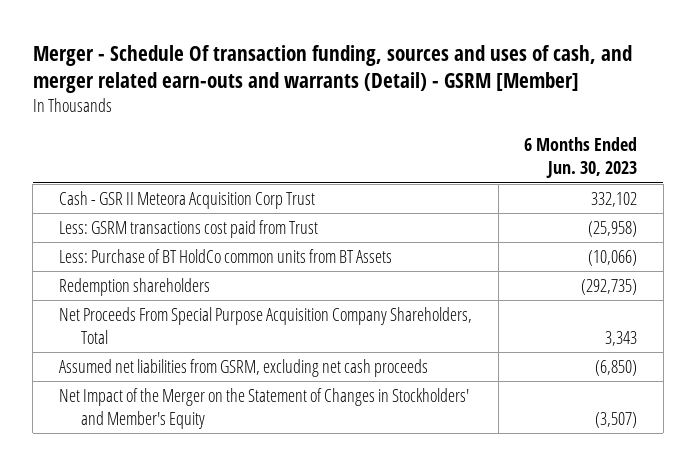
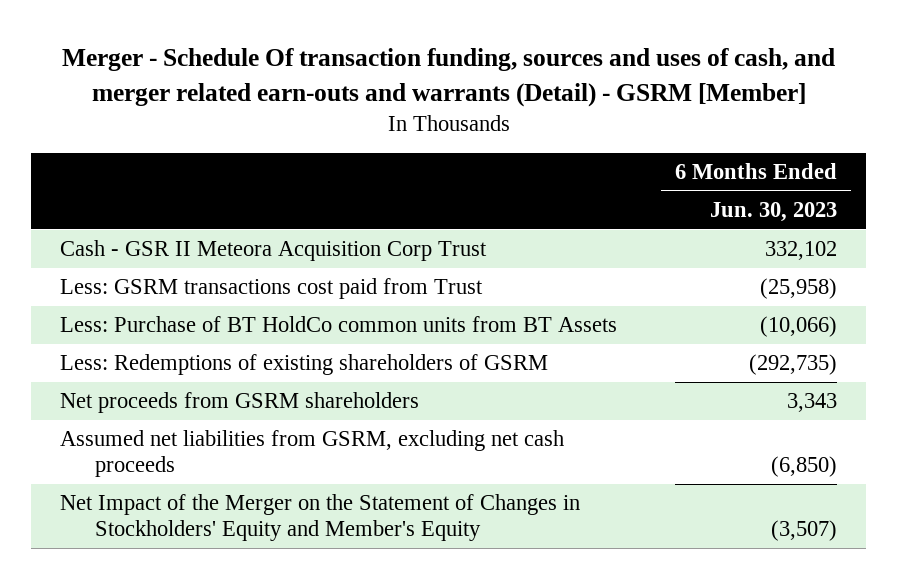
- Redemption shareholders | (292,735)
- Net Proceeds From Special Purpose Acquisition Company Shareholders, Total | 3,343
+ Less: Redemptions of existing shareholders of GSRM | (292,735)
+ Net proceeds from GSRM shareholders | 3,343
- Net Impact of the Merger on the Statement of Changes in Stockholders' and Member's Equity | (3,507)
+ Net Impact of the Merger on the Statement of Changes in Stockholders' Equity and Member's Equity | (3,507)

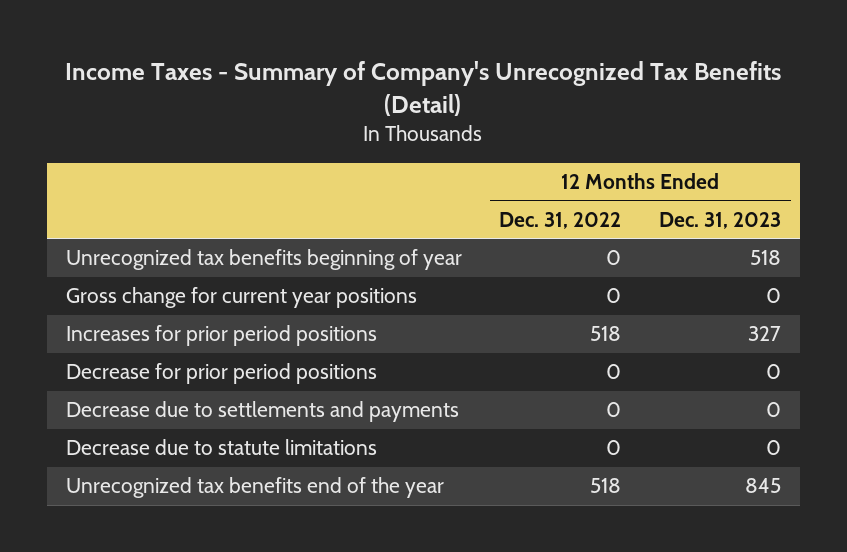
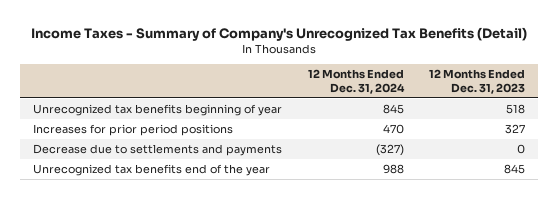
- | 12 Months Ended Dec. 31, 2022 | 12 Months Ended Dec. 31, 2023
+ | 12 Months Ended Dec. 31, 2024 | 12 Months Ended Dec. 31, 2023
- Gross change for current year positions | 0 | 0
- Decrease for prior period positions | 0 | 0
- Decrease due to statute limitations | 0 | 0

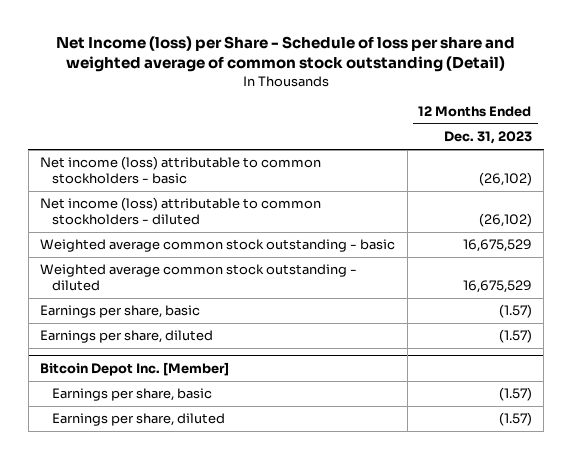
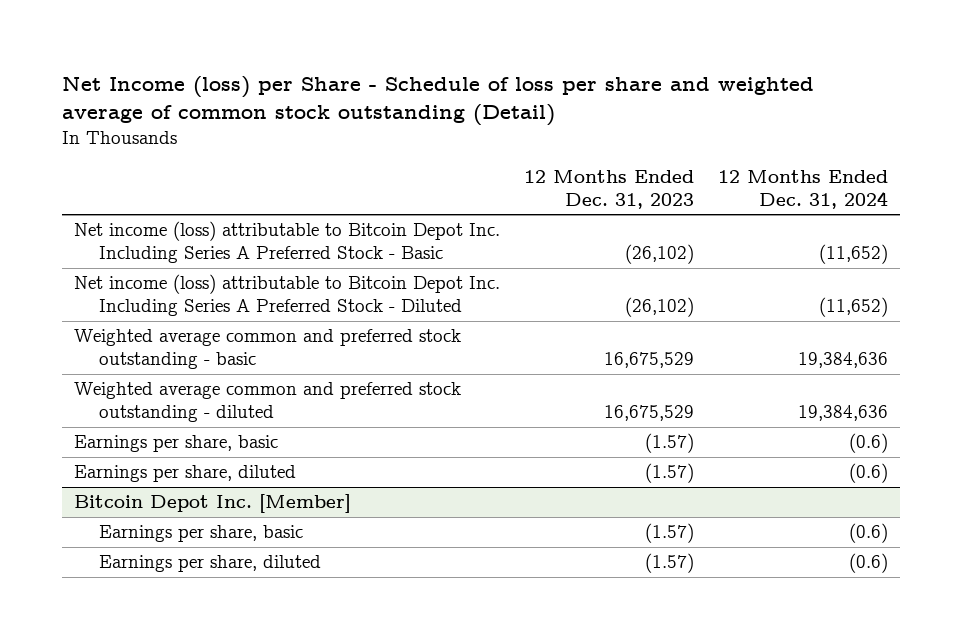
- | 12 Months Ended Dec. 31, 2023
+ | 12 Months Ended Dec. 31, 2023 | 12 Months Ended Dec. 31, 2024
- Net income (loss) attributable to common stockholders - basic | (26,102)
- Net income (loss) attributable to common stockholders - diluted | (26,102)
- Weighted average common stock outstanding - basic | 16,675,529
- Weighted average common stock outstanding - diluted | 16,675,529
+ Net income (loss) attributable to Bitcoin Depot Inc. Including Series A Preferred Stock - Basic | (26,102) | (11,652)
+ Net income (loss) attributable to Bitcoin Depot Inc. Including Series A Preferred Stock - Diluted | (26,102) | (11,652)
+ Weighted average common and preferred stock outstanding - basic | 16,675,529 | 19,384,636
+ Weighted average common and preferred stock outstanding - diluted | 16,675,529 | 19,384,636

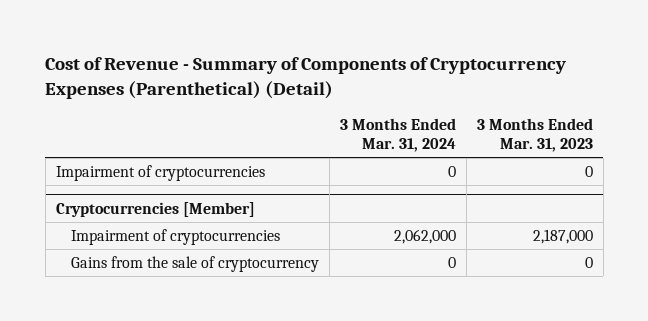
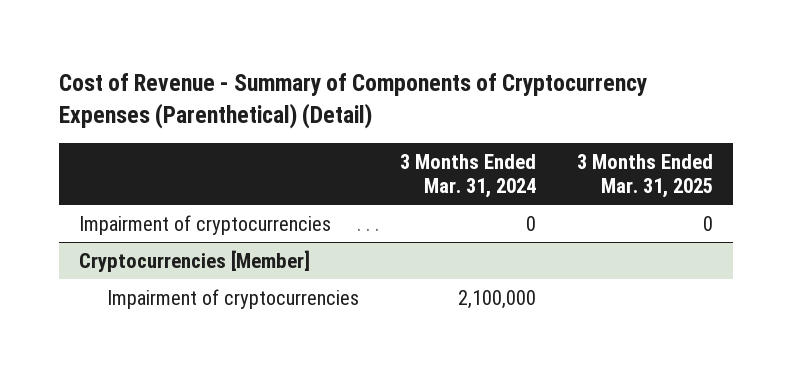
- | 3 Months Ended Mar. 31, 2024 | 3 Months Ended Mar. 31, 2023
+ | 3 Months Ended Mar. 31, 2024 | 3 Months Ended Mar. 31, 2025
@ Cryptocurrencies [Member]
- Impairment of cryptocurrencies | 2,062,000 | 2,187,000
- Gains from the sale of cryptocurrency | 0 | 0
+ Impairment of cryptocurrencies | 2,100,000 |

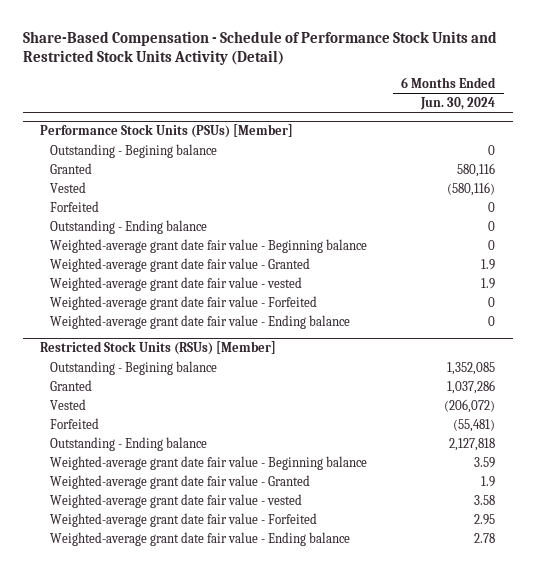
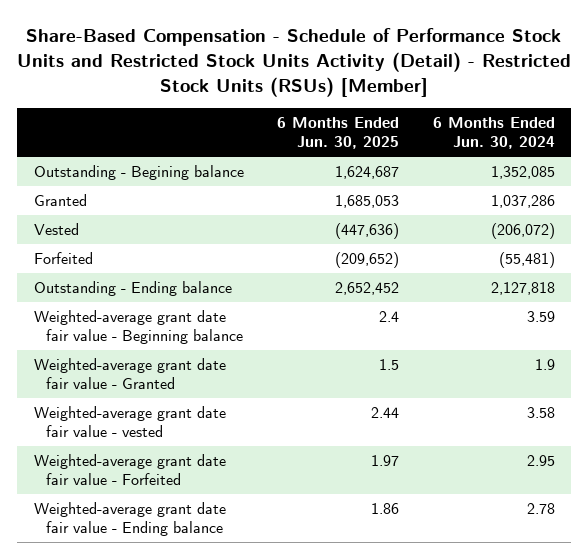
- Share-Based Compensation - Schedule of Performance Stock Units and Restricted Stock Units Activity (Detail)
+ Share-Based Compensation - Schedule of Performance Stock Units and Restricted Stock Units Activity (Detail) - Restricted Stock Units (RSUs) [Member]
- | 6 Months Ended Jun. 30, 2024
+ | 6 Months Ended Jun. 30, 2025 | 6 Months Ended Jun. 30, 2024
- Performance Stock Units (PSUs) [Member]
- Outstanding - Begining balance | 0
- Granted | 580,116
- Vested | (580,116)
- Forfeited | 0
- Outstanding - Ending balance | 0
- Weighted-average grant date fair value - Beginning balance | 0
- Weighted-average grant date fair value - Granted | 1.9
- Weighted-average grant date fair value - vested | 1.9
- Weighted-average grant date fair value - Forfeited | 0
- Weighted-average grant date fair value - Ending balance | 0
- Restricted Stock Units (RSUs) [Member]

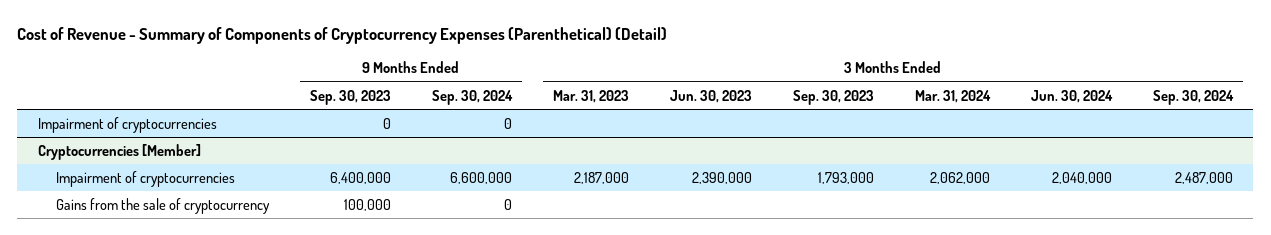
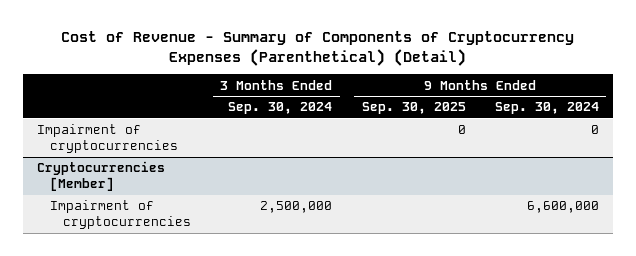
- | 9 Months Ended Sep. 30, 2023 | 9 Months Ended Sep. 30, 2024 | 3 Months Ended Mar. 31, 2023 | 3 Months Ended Jun. 30, 2023 | 3 Months Ended Sep. 30, 2023 | 3 Months Ended Mar. 31, 2024 | 3 Months Ended Jun. 30, 2024 | 3 Months Ended Sep. 30, 2024
+ | 3 Months Ended Sep. 30, 2024 | 9 Months Ended Sep. 30, 2025 | 9 Months Ended Sep. 30, 2024
@ Cryptocurrencies [Member]
- Impairment of cryptocurrencies | 6,400,000 | 6,600,000 | 2,187,000 | 2,390,000 | 1,793,000 | 2,062,000 | 2,040,000 | 2,487,000
- Gains from the sale of cryptocurrency | 100,000 | 0 | | | | | |
+ Impairment of cryptocurrencies | 2,500,000 | | 6,600,000

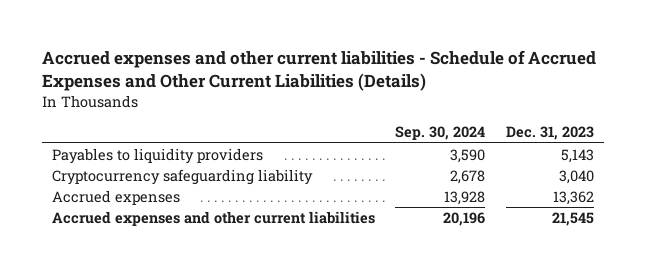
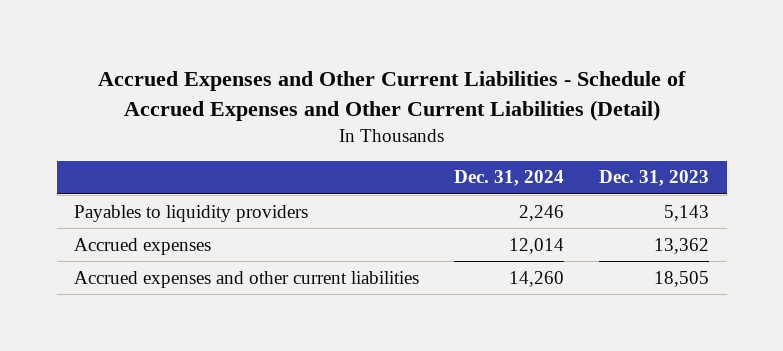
- Accrued expenses and other current liabilities - Schedule of Accrued Expenses and Other Current Liabilities (Details)
+ Accrued Expenses and Other Current Liabilities - Schedule of Accrued Expenses and Other Current Liabilities (Detail)
- | Sep. 30, 2024 | Dec. 31, 2023
+ | Dec. 31, 2024 | Dec. 31, 2023
- Cryptocurrency safeguarding liability | 2,678 | 3,040
- Accrued expenses and other current liabilities | 20,196 | 21,545
+ Accrued expenses and other current liabilities | 14,260 | 18,505

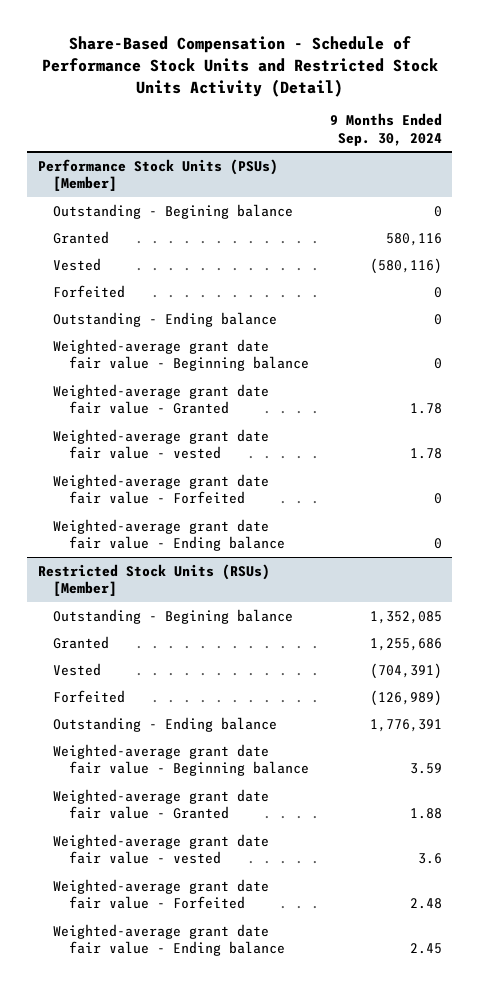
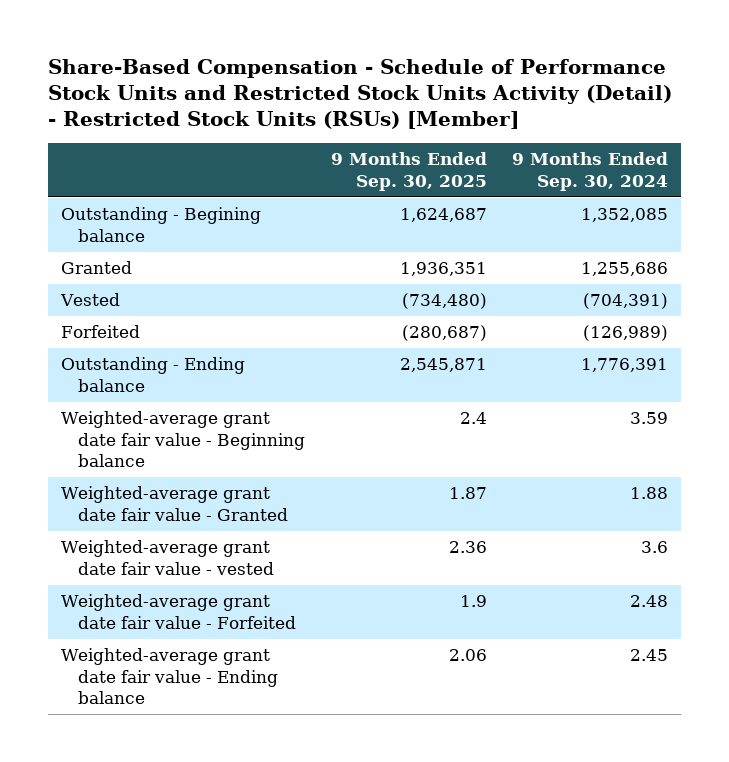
- Share-Based Compensation - Schedule of Performance Stock Units and Restricted Stock Units Activity (Detail)
+ Share-Based Compensation - Schedule of Performance Stock Units and Restricted Stock Units Activity (Detail) - Restricted Stock Units (RSUs) [Member]
- | 9 Months Ended Sep. 30, 2024
+ | 9 Months Ended Sep. 30, 2025 | 9 Months Ended Sep. 30, 2024
- Performance Stock Units (PSUs) [Member]
- Outstanding - Begining balance | 0
- Granted | 580,116
- Vested | (580,116)
- Forfeited | 0
- Outstanding - Ending balance | 0
- Weighted-average grant date fair value - Beginning balance | 0
- Weighted-average grant date fair value - Granted | 1.78
- Weighted-average grant date fair value - vested | 1.78
- Weighted-average grant date fair value - Forfeited | 0
- Weighted-average grant date fair value - Ending balance | 0
- Restricted Stock Units (RSUs) [Member]

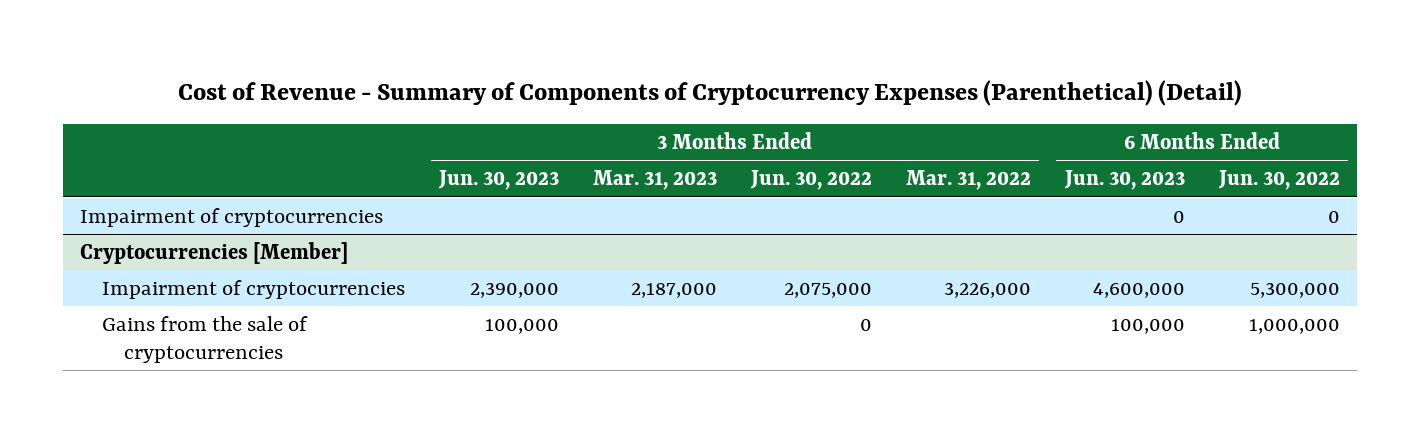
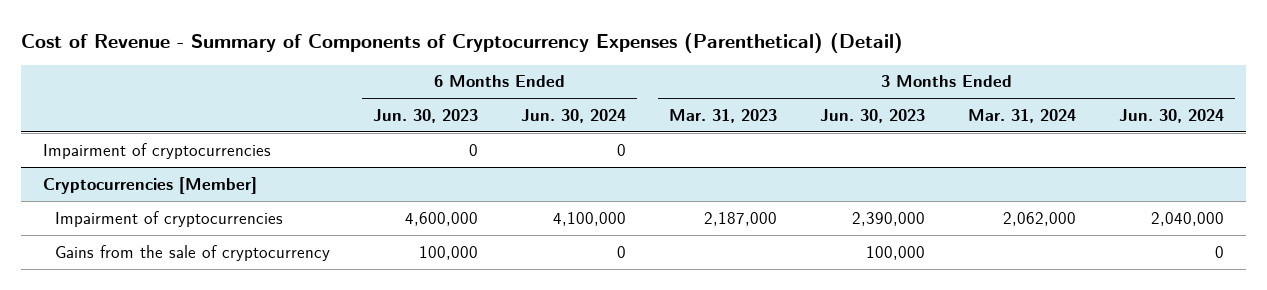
- | 3 Months Ended Jun. 30, 2023 | 3 Months Ended Mar. 31, 2023 | 3 Months Ended Jun. 30, 2022 | 3 Months Ended Mar. 31, 2022 | 6 Months Ended Jun. 30, 2023 | 6 Months Ended Jun. 30, 2022
+ | 6 Months Ended Jun. 30, 2023 | 6 Months Ended Jun. 30, 2024 | 3 Months Ended Mar. 31, 2023 | 3 Months Ended Jun. 30, 2023 | 3 Months Ended Mar. 31, 2024 | 3 Months Ended Jun. 30, 2024
@ Cryptocurrencies [Member]
- Gains from the sale of cryptocurrencies | 100,000 | | 0 | | 100,000 | 1,000,000
+ Gains from the sale of cryptocurrency | 100,000 | 0 | | 100,000 | | 0

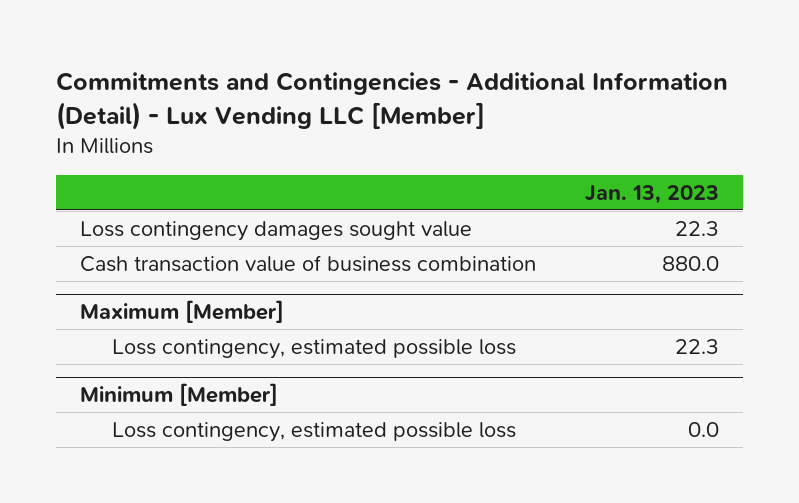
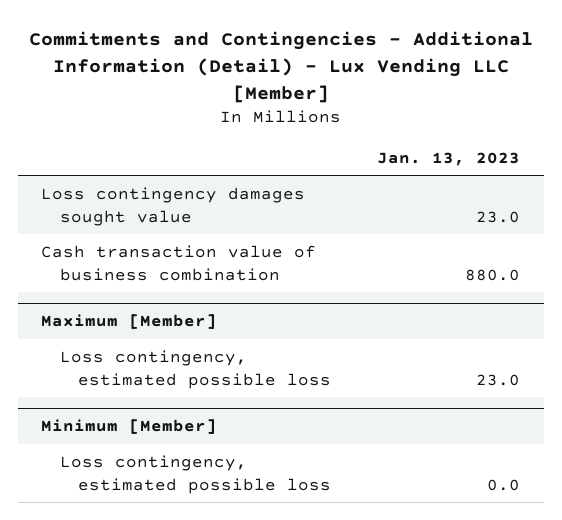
- Loss contingency damages sought value | 22.3
+ Loss contingency damages sought value | 23.0
@ Maximum [Member]
- Loss contingency, estimated possible loss | 22.3
+ Loss contingency, estimated possible loss | 23.0

